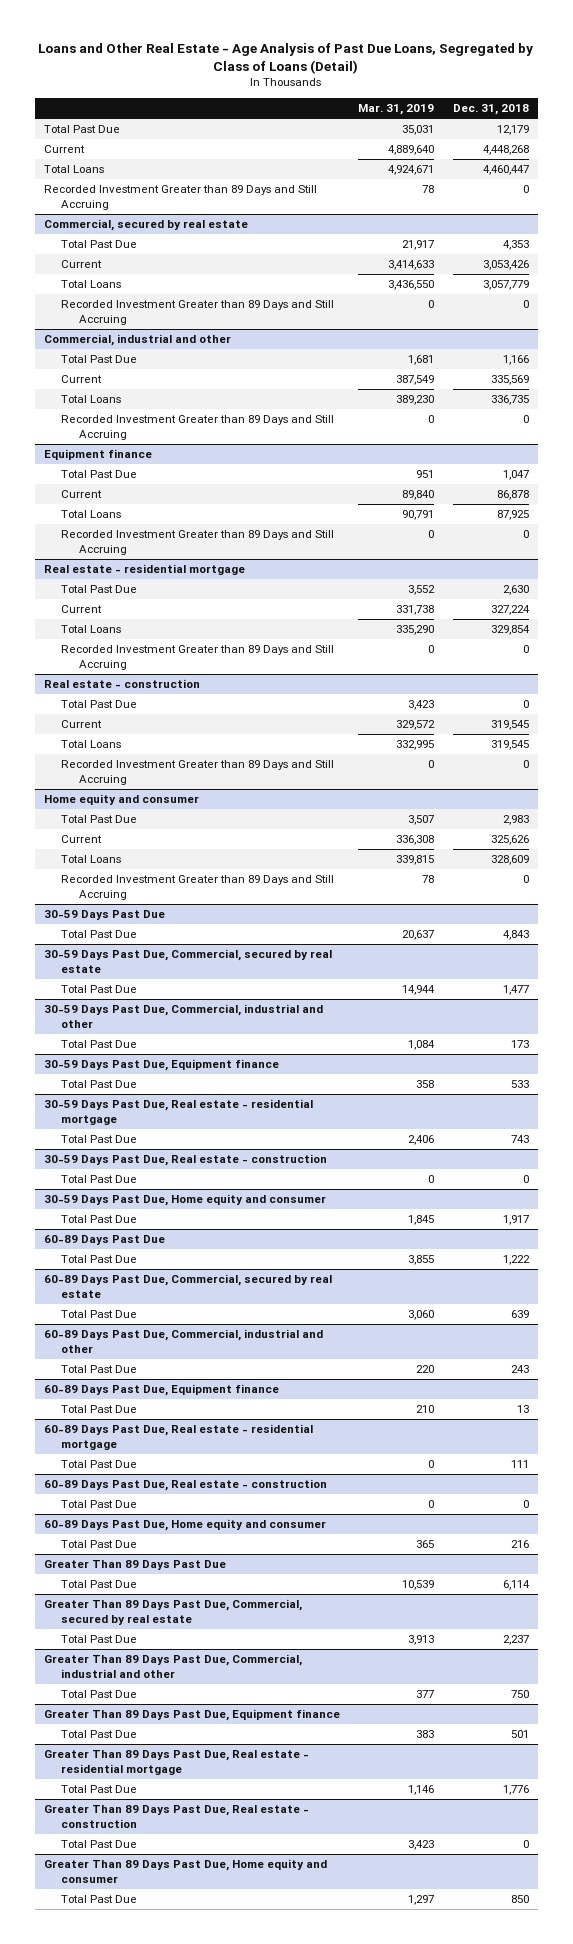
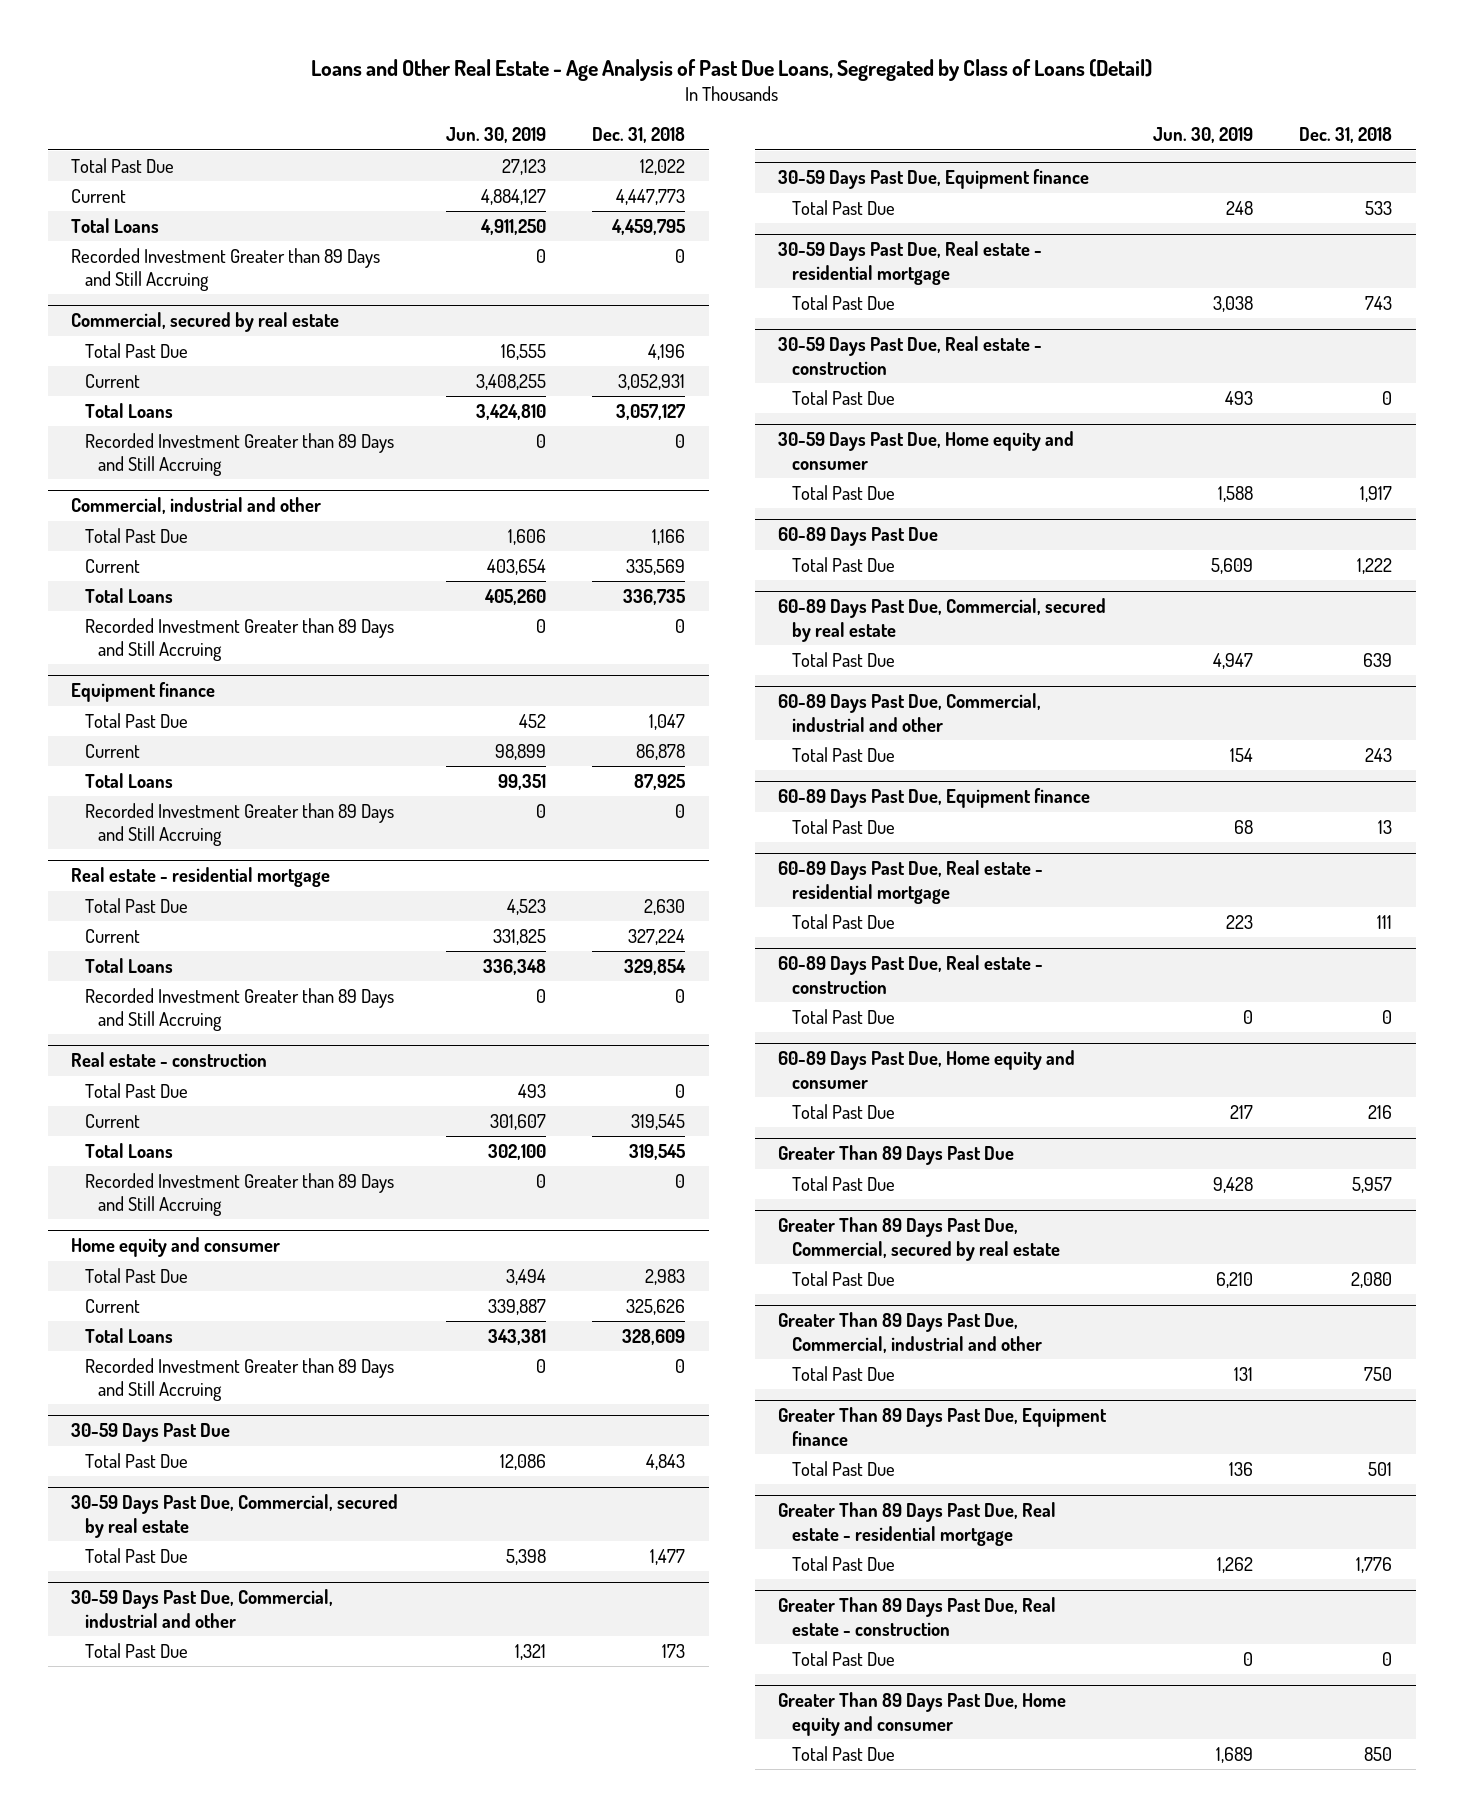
- | Mar. 31, 2019 | Dec. 31, 2018
+ | Jun. 30, 2019 | Dec. 31, 2018
- Total Past Due | 35,031 | 12,179
- Current | 4,889,640 | 4,448,268
- Total Loans | 4,924,671 | 4,460,447
+ Total Past Due | 27,123 | 12,022
+ Current | 4,884,127 | 4,447,773
+ Total Loans | 4,911,250 | 4,459,795
@ Commercial, secured by real estate
- Total Past Due | 21,917 | 4,353
- Current | 3,414,633 | 3,053,426
- Total Loans | 3,436,550 | 3,057,779
+ Total Past Due | 16,555 | 4,196
+ Current | 3,408,255 | 3,052,931
+ Total Loans | 3,424,810 | 3,057,127
@ Greater Than 89 Days Past Due
- Total Past Due | 10,539 | 6,114
+ Total Past Due | 9,428 | 5,957
@ Greater Than 89 Days Past Due, Commercial, secured by real estate
- Total Past Due | 3,913 | 2,237
+ Total Past Due | 6,210 | 2,080

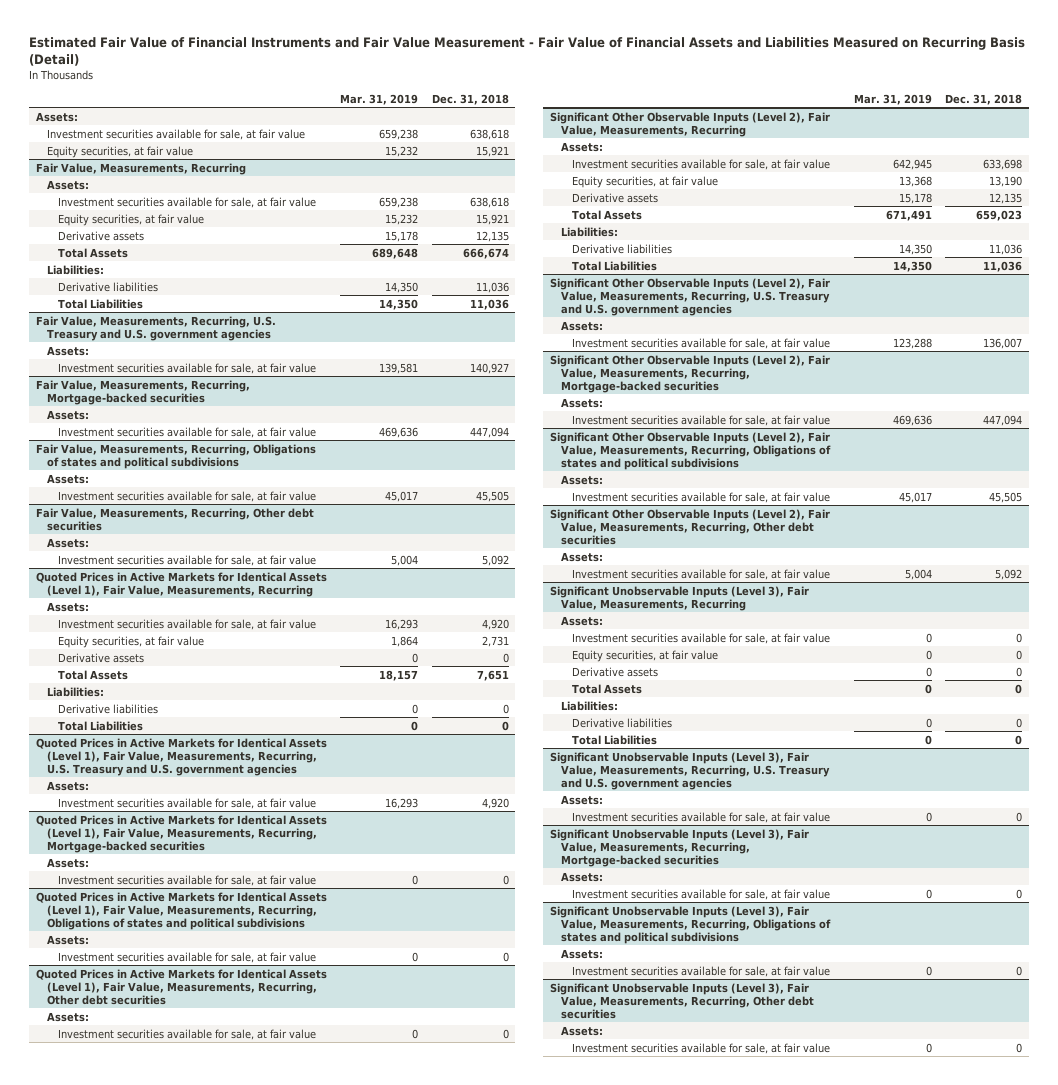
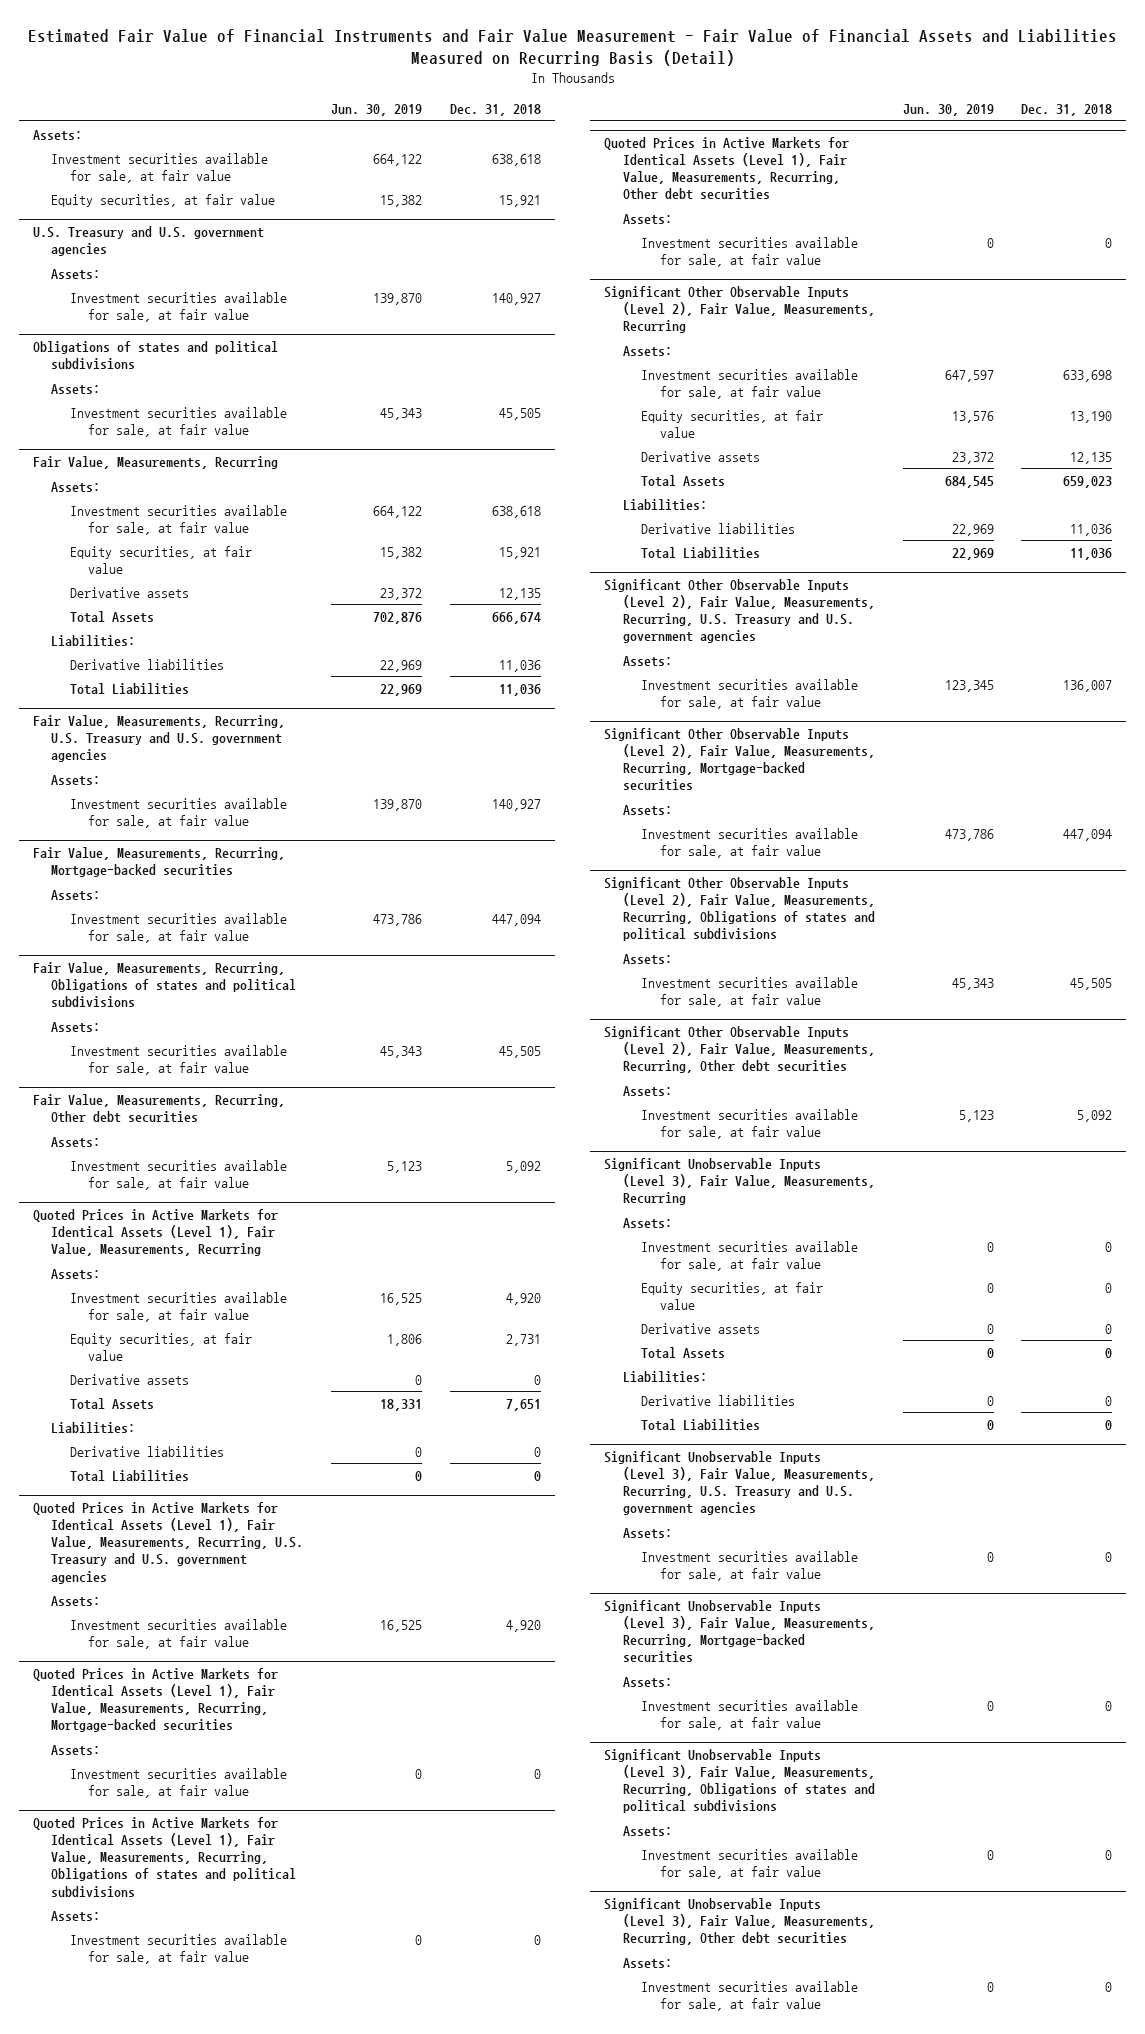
- | Mar. 31, 2019 | Dec. 31, 2018
+ | Jun. 30, 2019 | Dec. 31, 2018
+ U.S. Treasury and U.S. government agencies
+ Assets:
+ Investment securities available for sale, at fair value | 139,870 | 140,927
+ Obligations of states and political subdivisions
+ Assets:
+ Investment securities available for sale, at fair value | 45,343 | 45,505

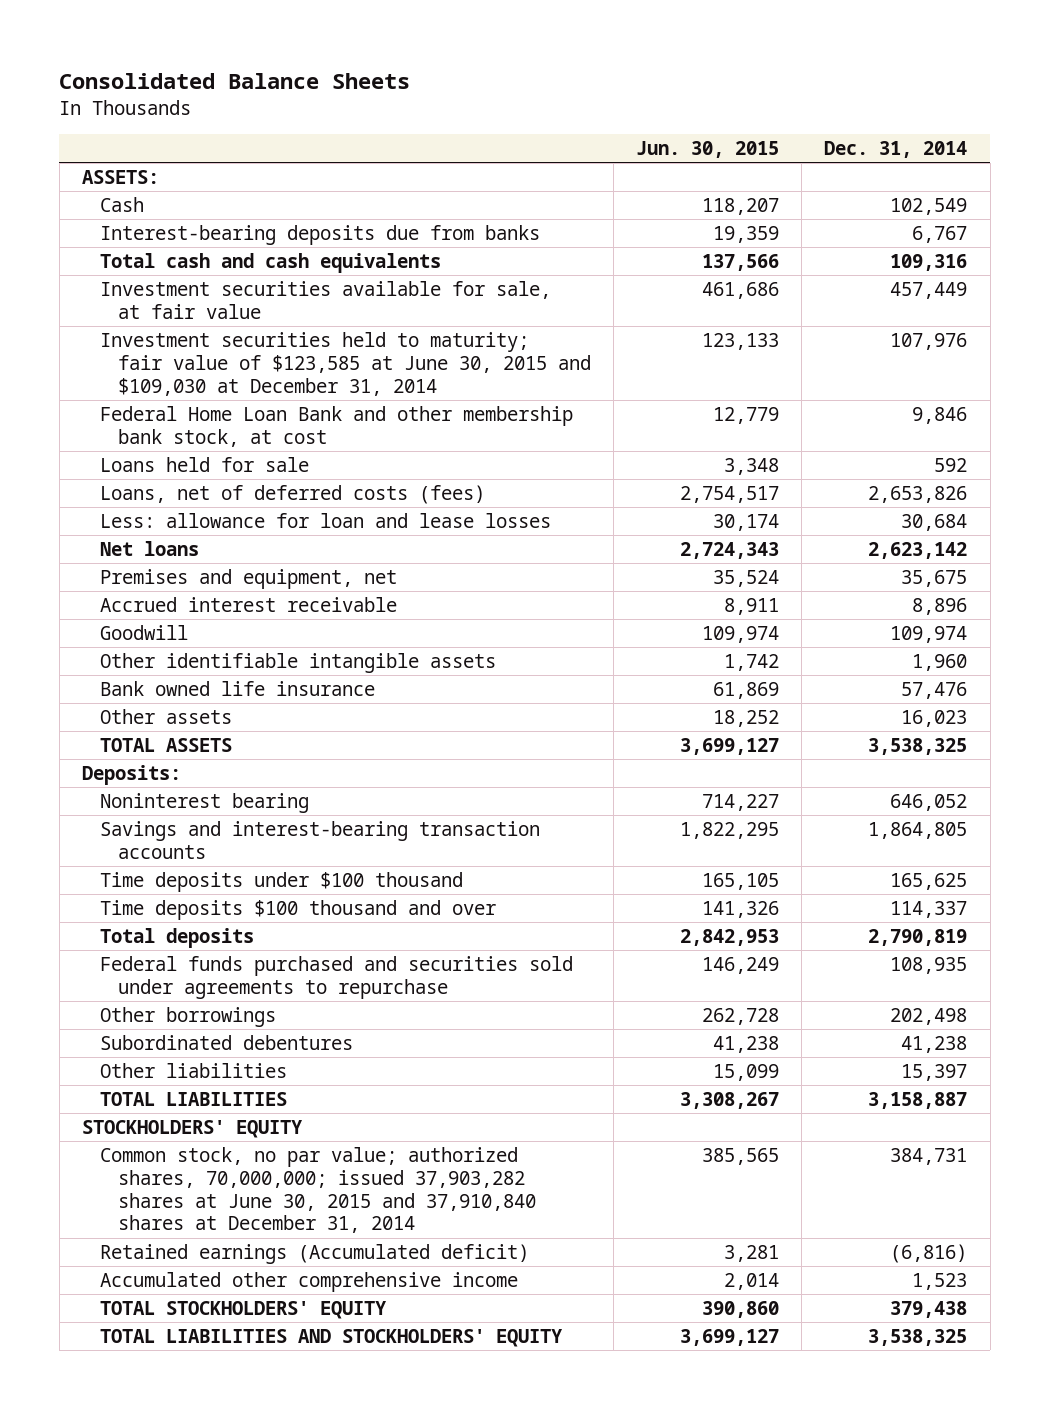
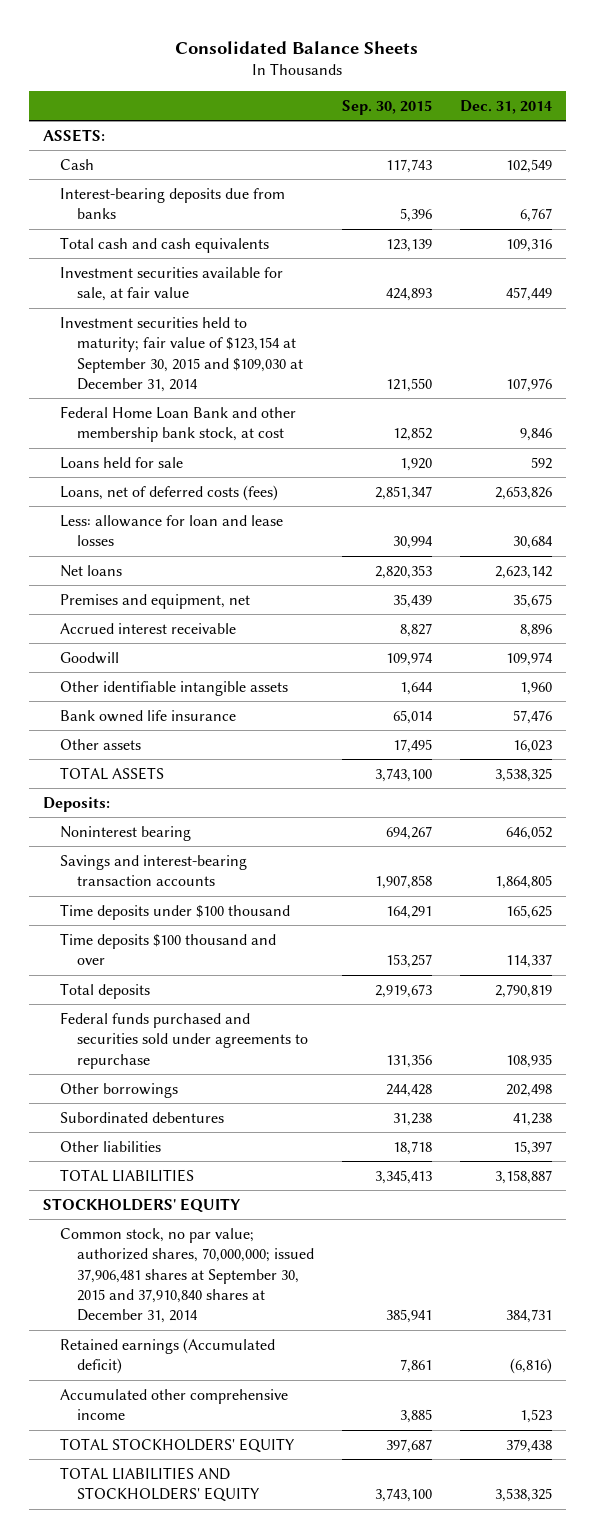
- | Jun. 30, 2015 | Dec. 31, 2014
+ | Sep. 30, 2015 | Dec. 31, 2014
- Investment securities held to maturity; fair value of $123,585 at June 30, 2015 and $109,030 at December 31, 2014 | 123,133 | 107,976
+ Investment securities held to maturity; fair value of $123,154 at September 30, 2015 and $109,030 at December 31, 2014 | 121,550 | 107,976
- Common stock, no par value; authorized shares, 70,000,000; issued 37,903,282 shares at June 30, 2015 and 37,910,840 shares at December 31, 2014 | 385,565 | 384,731
+ Common stock, no par value; authorized shares, 70,000,000; issued 37,906,481 shares at September 30, 2015 and 37,910,840 shares at December 31, 2014 | 385,941 | 384,731

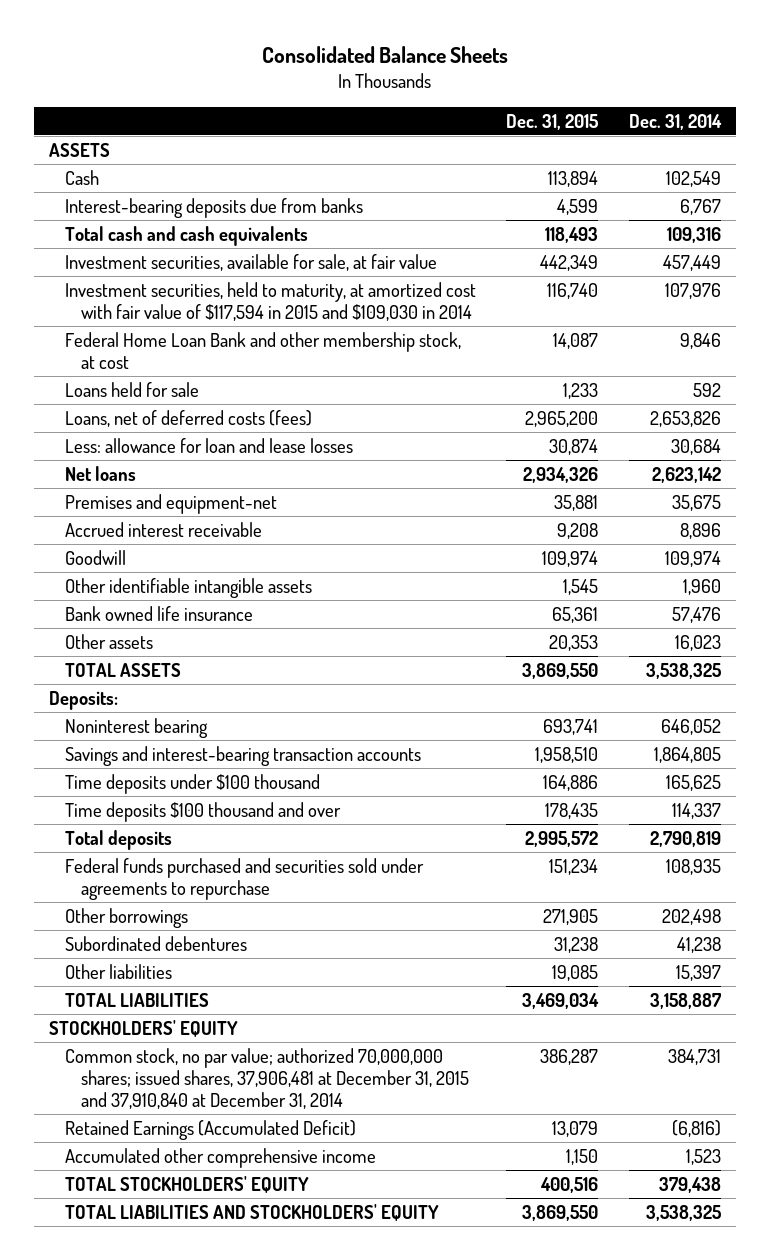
- | Sep. 30, 2015 | Dec. 31, 2014
+ | Dec. 31, 2015 | Dec. 31, 2014
- ASSETS:
+ ASSETS
- Investment securities available for sale, at fair value | 424,893 | 457,449
- Investment securities held to maturity; fair value of $123,154 at September 30, 2015 and $109,030 at December 31, 2014 | 121,550 | 107,976
- Federal Home Loan Bank and other membership bank stock, at cost | 12,852 | 9,846
+ Investment securities, available for sale, at fair value | 442,349 | 457,449
+ Investment securities, held to maturity, at amortized cost with fair value of $117,594 in 2015 and $109,030 in 2014 | 116,740 | 107,976
+ Federal Home Loan Bank and other membership stock, at cost | 14,087 | 9,846
- Premises and equipment, net | 35,439 | 35,675
+ Premises and equipment-net | 35,881 | 35,675
- Common stock, no par value; authorized shares, 70,000,000; issued 37,906,481 shares at September 30, 2015 and 37,910,840 shares at December 31, 2014 | 385,941 | 384,731
- Retained earnings (Accumulated deficit) | 7,861 | (6,816)
+ Common stock, no par value; authorized 70,000,000 shares; issued shares, 37,906,481 at December 31, 2015 and 37,910,840 at December 31, 2014 | 386,287 | 384,731
+ Retained Earnings (Accumulated Deficit) | 13,079 | (6,816)

